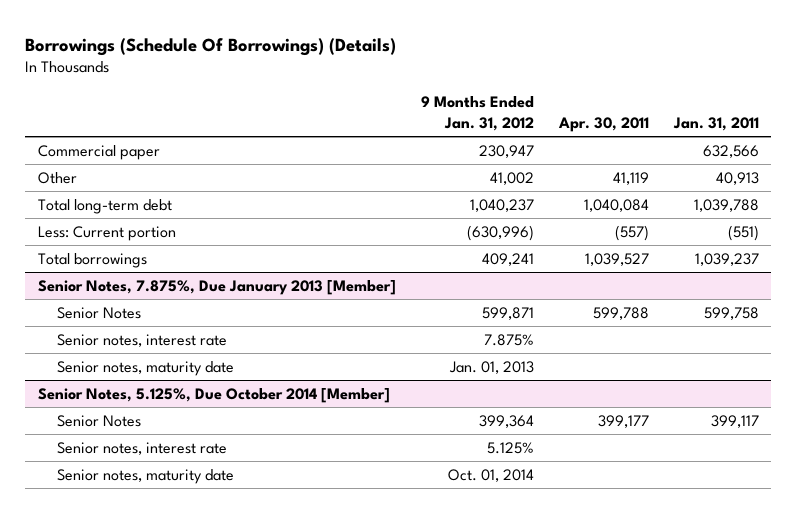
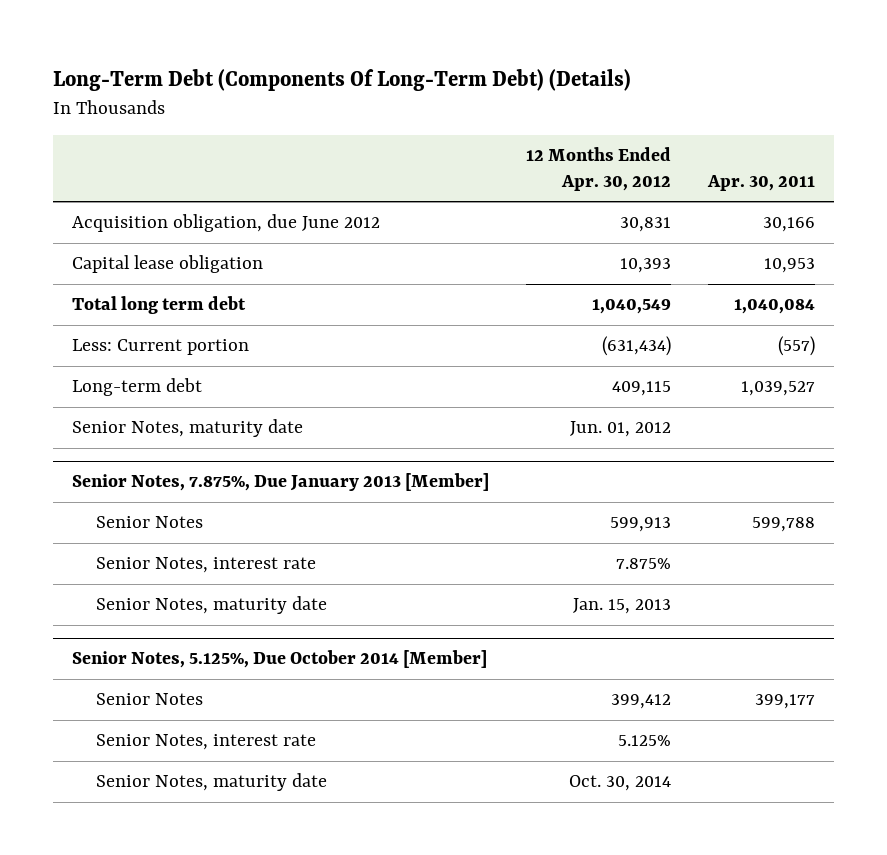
- Borrowings (Schedule Of Borrowings) (Details)
+ Long-Term Debt (Components Of Long-Term Debt) (Details)
- | 9 Months Ended Jan. 31, 2012 | Apr. 30, 2011 | Jan. 31, 2011
+ | 12 Months Ended Apr. 30, 2012 | Apr. 30, 2011
- Commercial paper | 230,947 | | 632,566
- Other | 41,002 | 41,119 | 40,913
- Total long-term debt | 1,040,237 | 1,040,084 | 1,039,788
+ Acquisition obligation, due June 2012 | 30,831 | 30,166
+ Capital lease obligation | 10,393 | 10,953
+ Total long term debt | 1,040,549 | 1,040,084
- Total borrowings | 409,241 | 1,039,527 | 1,039,237
+ Long-term debt | 409,115 | 1,039,527
+ Senior Notes, maturity date | Jun. 01, 2012 |
@ Senior Notes, 7.875%, Due January 2013 [Member]
- Senior notes, interest rate | 7.875% | |
- Senior notes, maturity date | Jan. 01, 2013 | |
+ Senior Notes, interest rate | 7.875% |
+ Senior Notes, maturity date | Jan. 15, 2013 |
@ Senior Notes, 5.125%, Due October 2014 [Member]
- Senior notes, interest rate | 5.125% | |
- Senior notes, maturity date | Oct. 01, 2014 | |
+ Senior Notes, interest rate | 5.125% |
+ Senior Notes, maturity date | Oct. 30, 2014 |

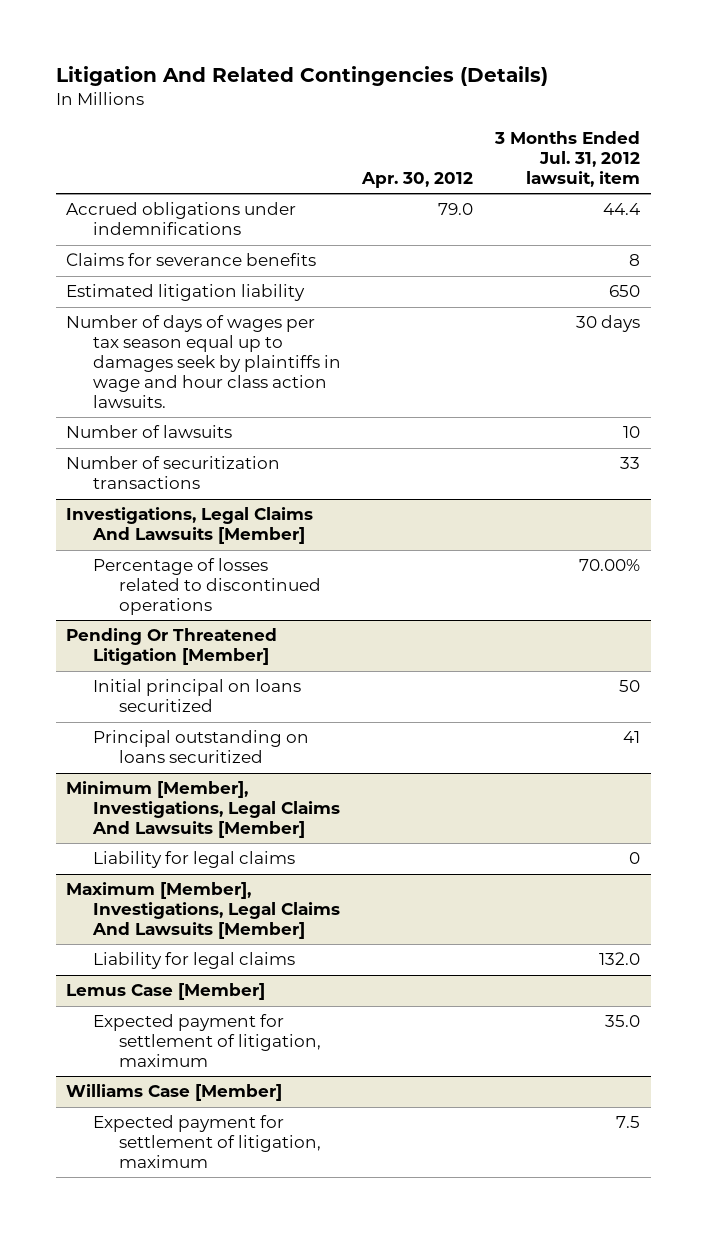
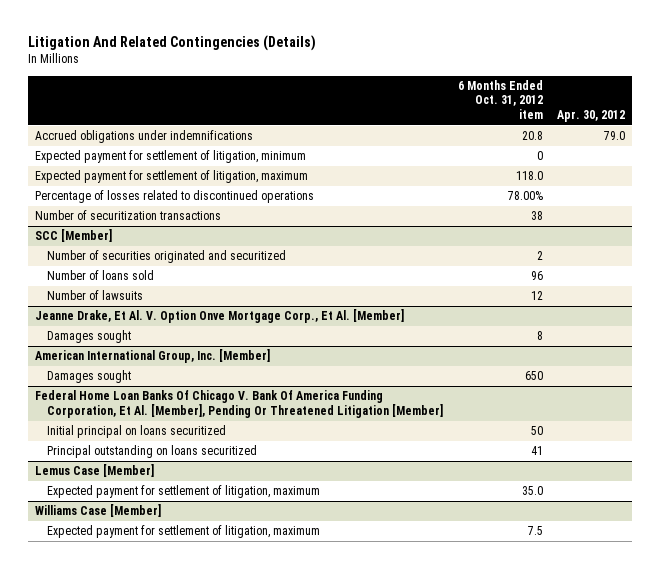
- | Apr. 30, 2012 | 3 Months Ended Jul. 31, 2012 lawsuit, item
+ | 6 Months Ended Oct. 31, 2012 item | Apr. 30, 2012
- Claims for severance benefits | | 8
- Estimated litigation liability | | 650
- Number of days of wages per tax season equal up to damages seek by plaintiffs in wage and hour class action lawsuits. | | 30 days
- Number of lawsuits | | 10
+ Expected payment for settlement of litigation, minimum | 0 |
+ Expected payment for settlement of litigation, maximum | 118.0 |
+ Percentage of losses related to discontinued operations | 78.00% |
- Investigations, Legal Claims And Lawsuits [Member]
- Percentage of losses related to discontinued operations | | 70.00%
- Pending Or Threatened Litigation [Member]
+ SCC [Member]
+ Number of securities originated and securitized | 2 |
+ Number of loans sold | 96 |
+ Number of lawsuits | 12 |
+ Jeanne Drake, Et Al. V. Option Onve Mortgage Corp., Et Al. [Member]
+ Damages sought | 8 |
+ American International Group, Inc. [Member]
+ Damages sought | 650 |
+ Federal Home Loan Banks Of Chicago V. Bank Of America Funding Corporation, Et Al. [Member], Pending Or Threatened Litigation [Member]
- Minimum [Member], Investigations, Legal Claims And Lawsuits [Member]
- Liability for legal claims | | 0
- Maximum [Member], Investigations, Legal Claims And Lawsuits [Member]
- Liability for legal claims | | 132.0

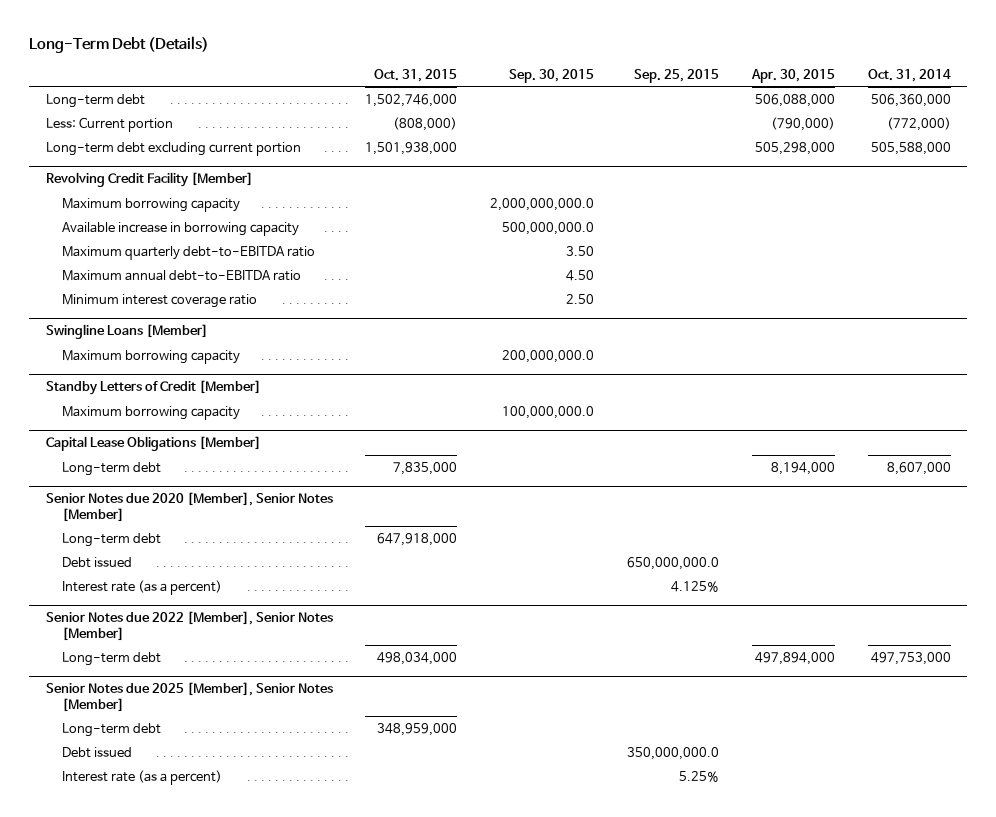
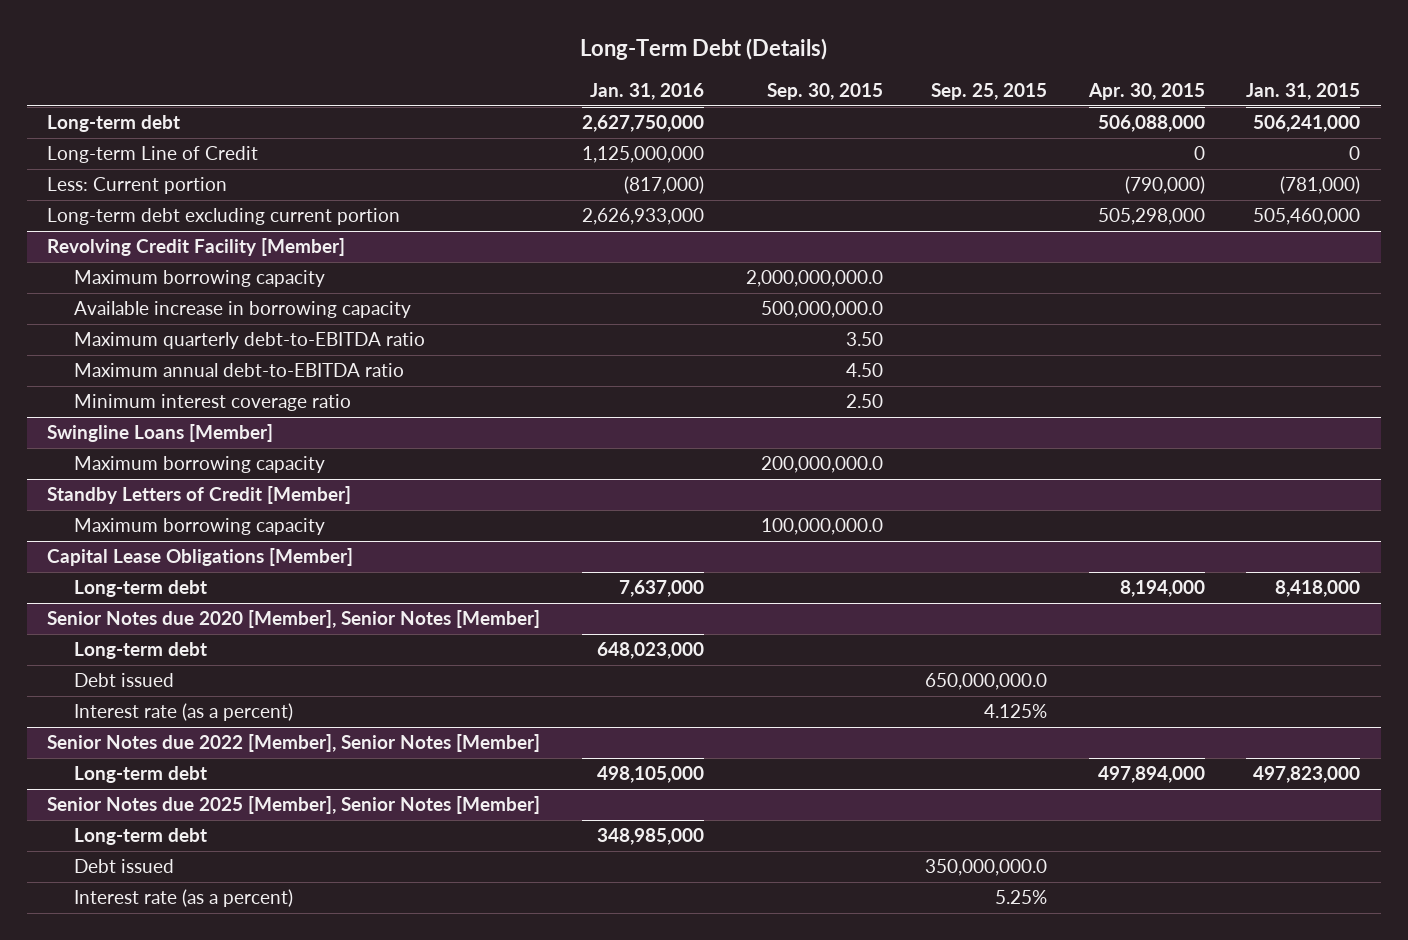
- | Oct. 31, 2015 | Sep. 30, 2015 | Sep. 25, 2015 | Apr. 30, 2015 | Oct. 31, 2014
+ | Jan. 31, 2016 | Sep. 30, 2015 | Sep. 25, 2015 | Apr. 30, 2015 | Jan. 31, 2015
+ Long-term Line of Credit | 1,125,000,000 | | | 0 | 0

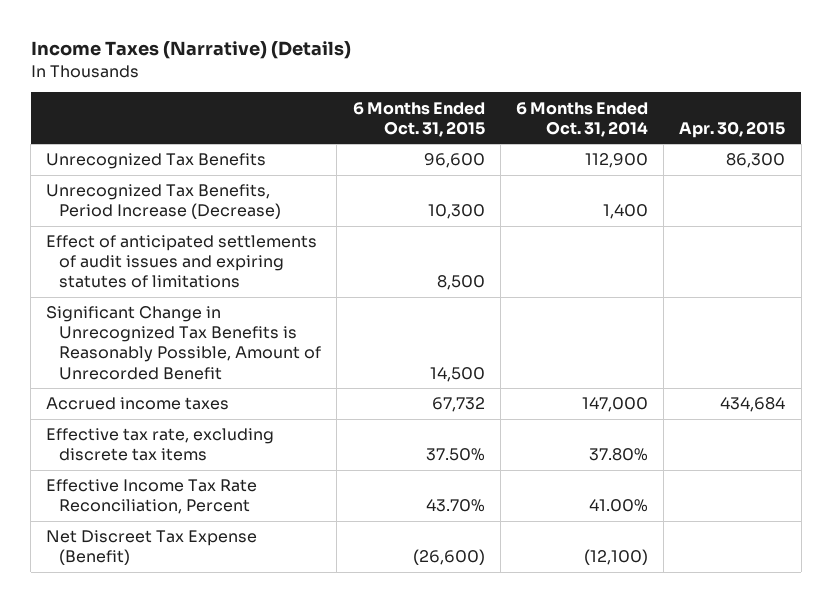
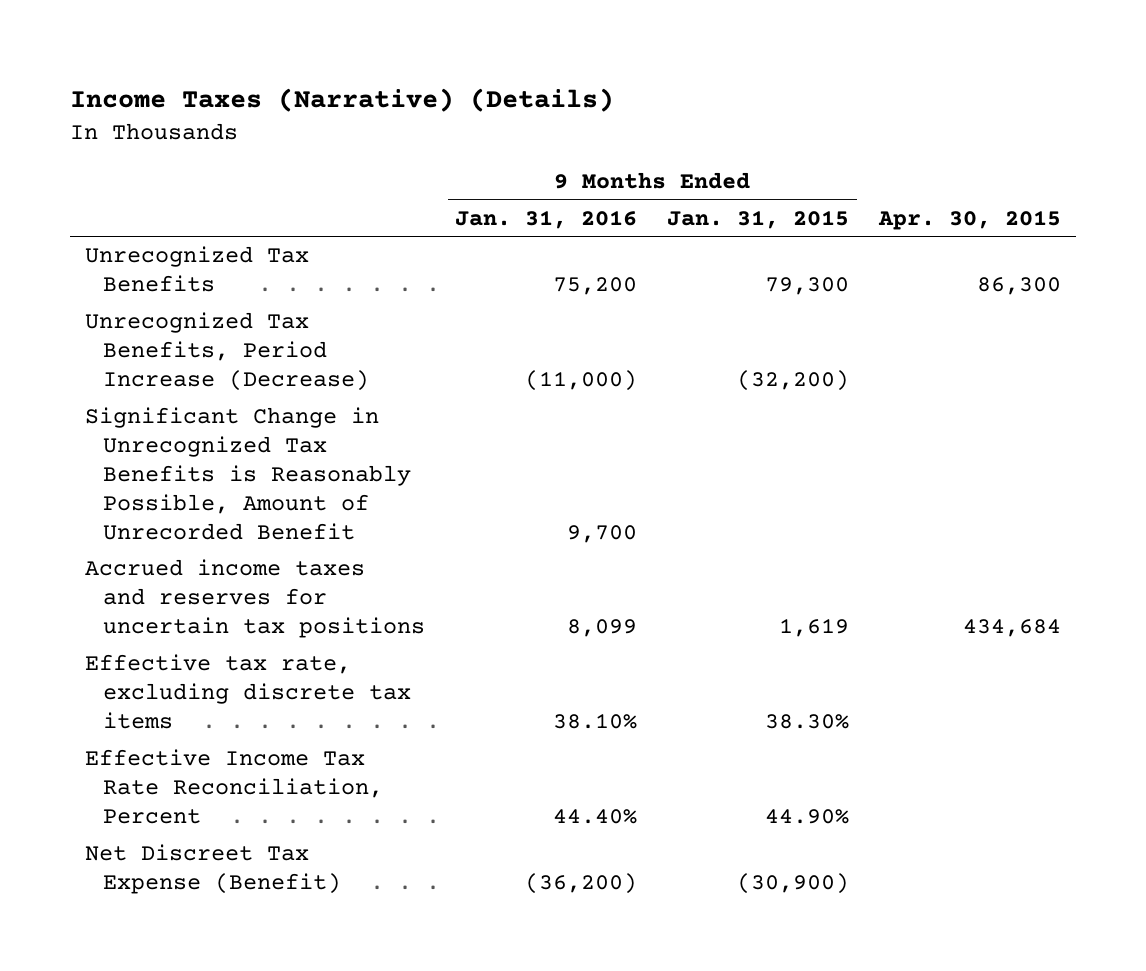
- | 6 Months Ended Oct. 31, 2015 | 6 Months Ended Oct. 31, 2014 | Apr. 30, 2015
+ | 9 Months Ended Jan. 31, 2016 | 9 Months Ended Jan. 31, 2015 | Apr. 30, 2015
- Effect of anticipated settlements of audit issues and expiring statutes of limitations | 8,500 | |
- Accrued income taxes | 67,732 | 147,000 | 434,684
+ Accrued income taxes and reserves for uncertain tax positions | 8,099 | 1,619 | 434,684

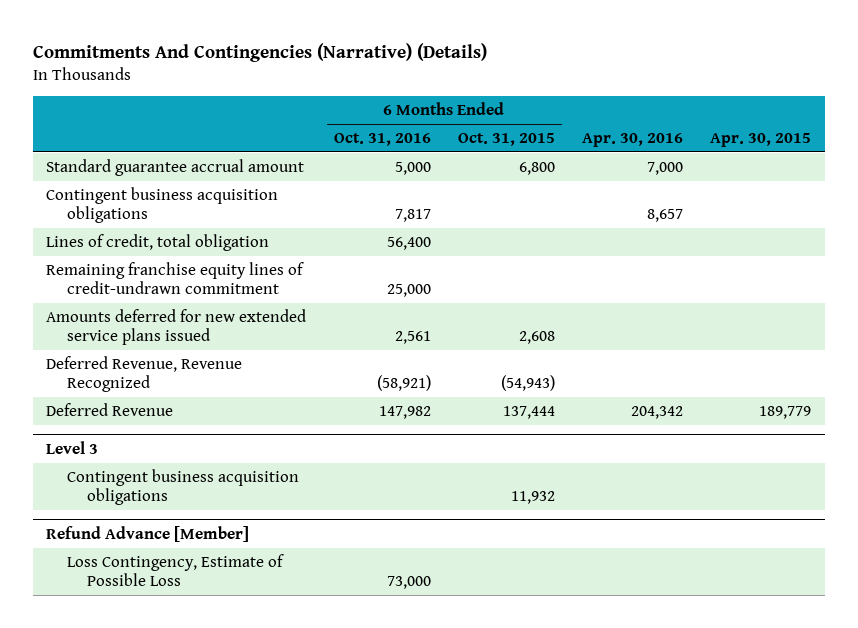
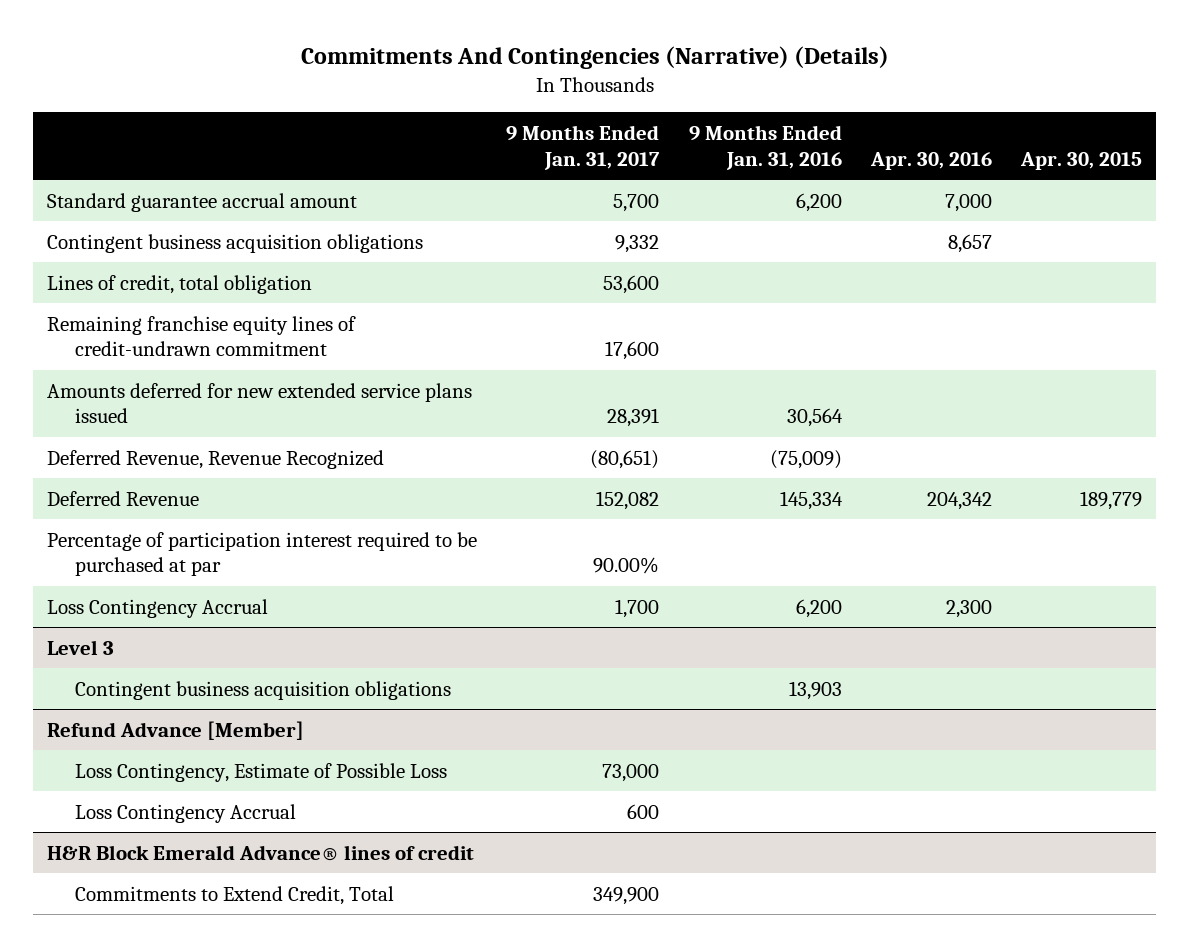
- | 6 Months Ended Oct. 31, 2016 | 6 Months Ended Oct. 31, 2015 | Apr. 30, 2016 | Apr. 30, 2015
+ | 9 Months Ended Jan. 31, 2017 | 9 Months Ended Jan. 31, 2016 | Apr. 30, 2016 | Apr. 30, 2015
+ Percentage of participation interest required to be purchased at par | 90.00% | | |
+ Loss Contingency Accrual | 1,700 | 6,200 | 2,300 |
@ Refund Advance [Member]
+ Loss Contingency Accrual | 600 | | |
+ H&R Block Emerald Advance® lines of credit
+ Commitments to Extend Credit, Total | 349,900 | | |

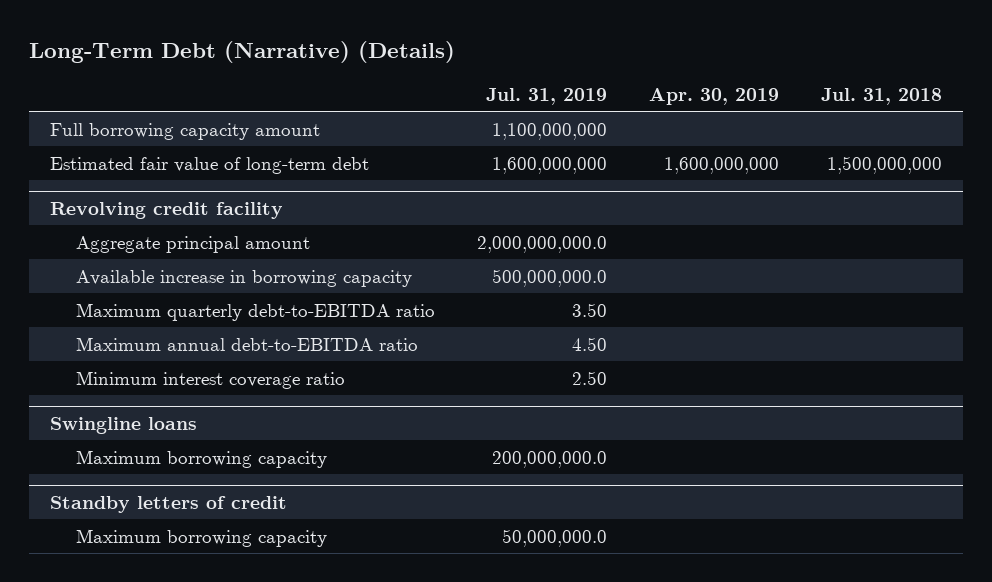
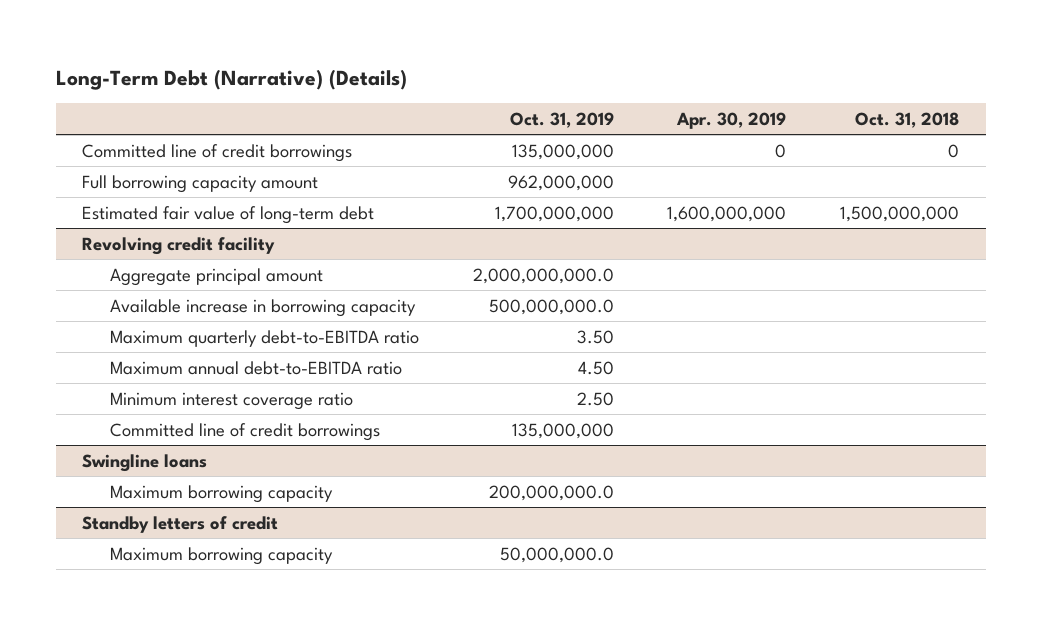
- | Jul. 31, 2019 | Apr. 30, 2019 | Jul. 31, 2018
+ | Oct. 31, 2019 | Apr. 30, 2019 | Oct. 31, 2018
+ Committed line of credit borrowings | 135,000,000 | 0 | 0
@ Revolving credit facility
+ Committed line of credit borrowings | 135,000,000 | |

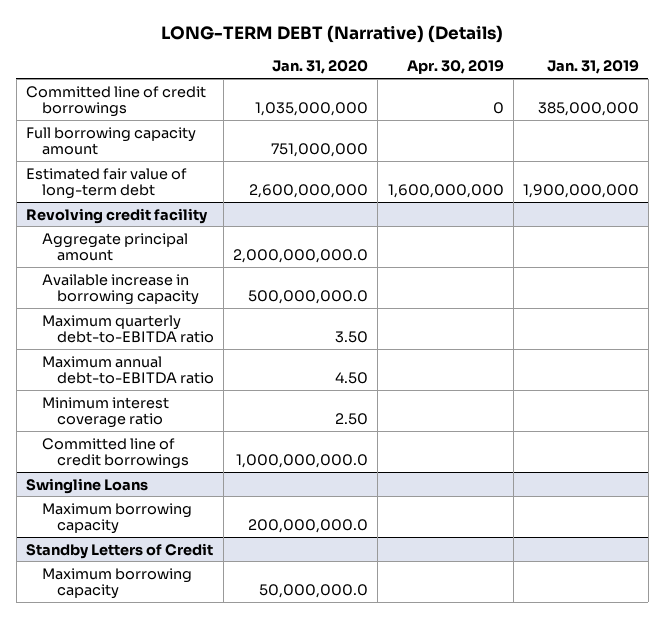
- Long-Term Debt (Narrative) (Details)
+ LONG-TERM DEBT (Narrative) (Details)
- | Oct. 31, 2019 | Apr. 30, 2019 | Oct. 31, 2018
+ | Jan. 31, 2020 | Apr. 30, 2019 | Jan. 31, 2019
- Swingline loans
+ Swingline Loans
- Standby letters of credit
+ Standby Letters of Credit

